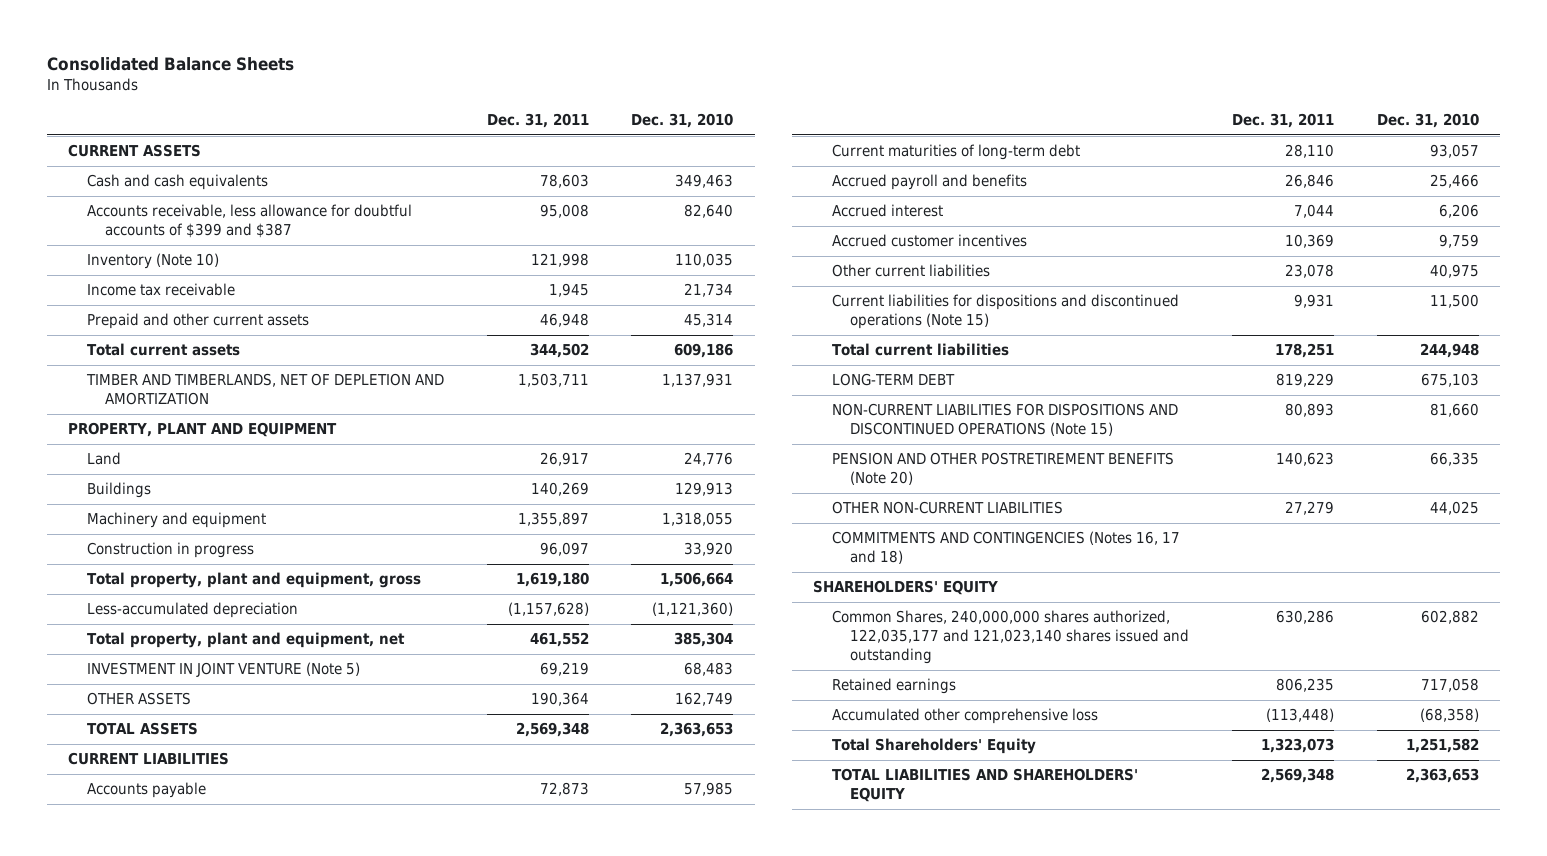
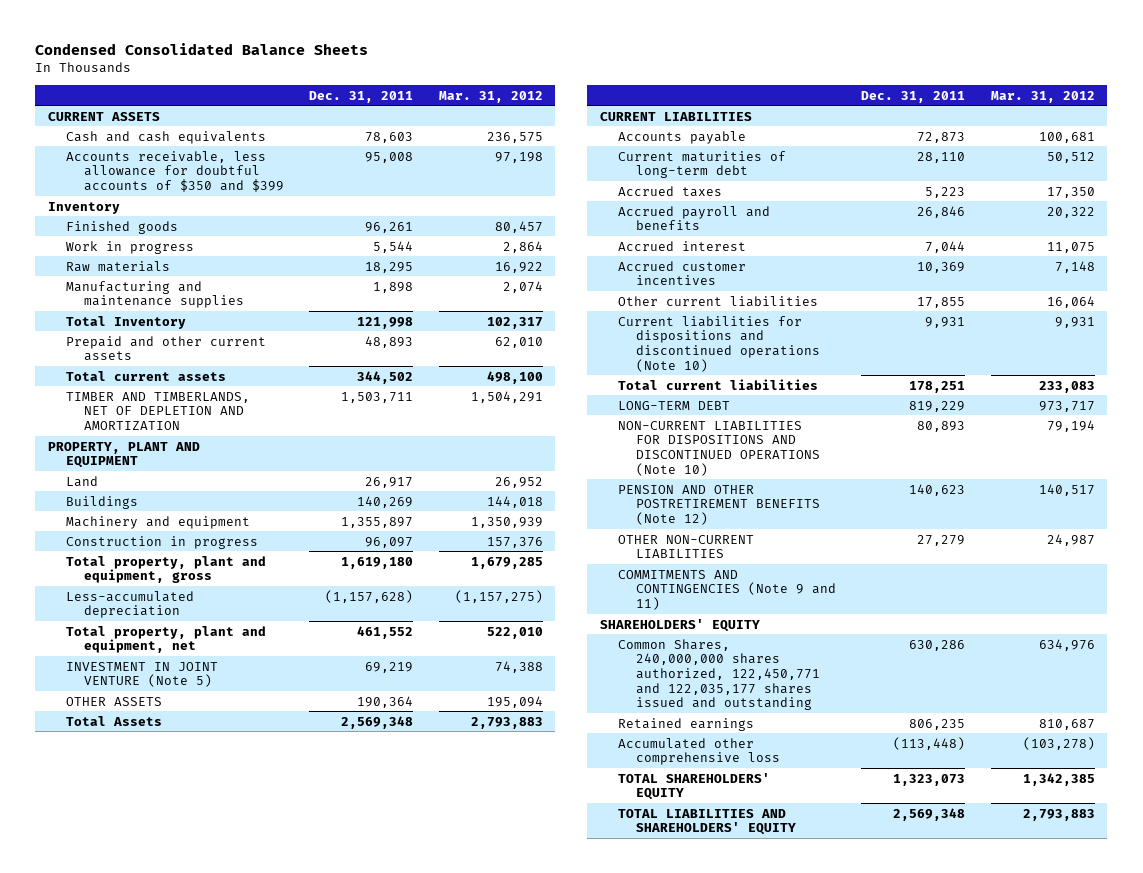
- Consolidated Balance Sheets
+ Condensed Consolidated Balance Sheets
- | Dec. 31, 2011 | Dec. 31, 2010
+ | Dec. 31, 2011 | Mar. 31, 2012
- Accounts receivable, less allowance for doubtful accounts of $399 and $387 | 95,008 | 82,640
- Inventory (Note 10) | 121,998 | 110,035
- Income tax receivable | 1,945 | 21,734
- Prepaid and other current assets | 46,948 | 45,314
+ Accounts receivable, less allowance for doubtful accounts of $350 and $399 | 95,008 | 97,198
+ Inventory
+ Finished goods | 96,261 | 80,457
+ Work in progress | 5,544 | 2,864
+ Raw materials | 18,295 | 16,922
+ Manufacturing and maintenance supplies | 1,898 | 2,074
+ Total Inventory | 121,998 | 102,317
+ Prepaid and other current assets | 48,893 | 62,010
- TOTAL ASSETS | 2,569,348 | 2,363,653
+ Total Assets | 2,569,348 | 2,793,883
+ Accrued taxes | 5,223 | 17,350
- Other current liabilities | 23,078 | 40,975
- Current liabilities for dispositions and discontinued operations (Note 15) | 9,931 | 11,500
+ Other current liabilities | 17,855 | 16,064
+ Current liabilities for dispositions and discontinued operations (Note 10) | 9,931 | 9,931
- NON-CURRENT LIABILITIES FOR DISPOSITIONS AND DISCONTINUED OPERATIONS (Note 15) | 80,893 | 81,660
- PENSION AND OTHER POSTRETIREMENT BENEFITS (Note 20) | 140,623 | 66,335
+ NON-CURRENT LIABILITIES FOR DISPOSITIONS AND DISCONTINUED OPERATIONS (Note 10) | 80,893 | 79,194
+ PENSION AND OTHER POSTRETIREMENT BENEFITS (Note 12) | 140,623 | 140,517
- COMMITMENTS AND CONTINGENCIES (Notes 16, 17 and 18)
+ COMMITMENTS AND CONTINGENCIES (Note 9 and 11)
- Common Shares, 240,000,000 shares authorized, 122,035,177 and 121,023,140 shares issued and outstanding | 630,286 | 602,882
+ Common Shares, 240,000,000 shares authorized, 122,450,771 and 122,035,177 shares issued and outstanding | 630,286 | 634,976
- Total Shareholders' Equity | 1,323,073 | 1,251,582
+ TOTAL SHAREHOLDERS' EQUITY | 1,323,073 | 1,342,385

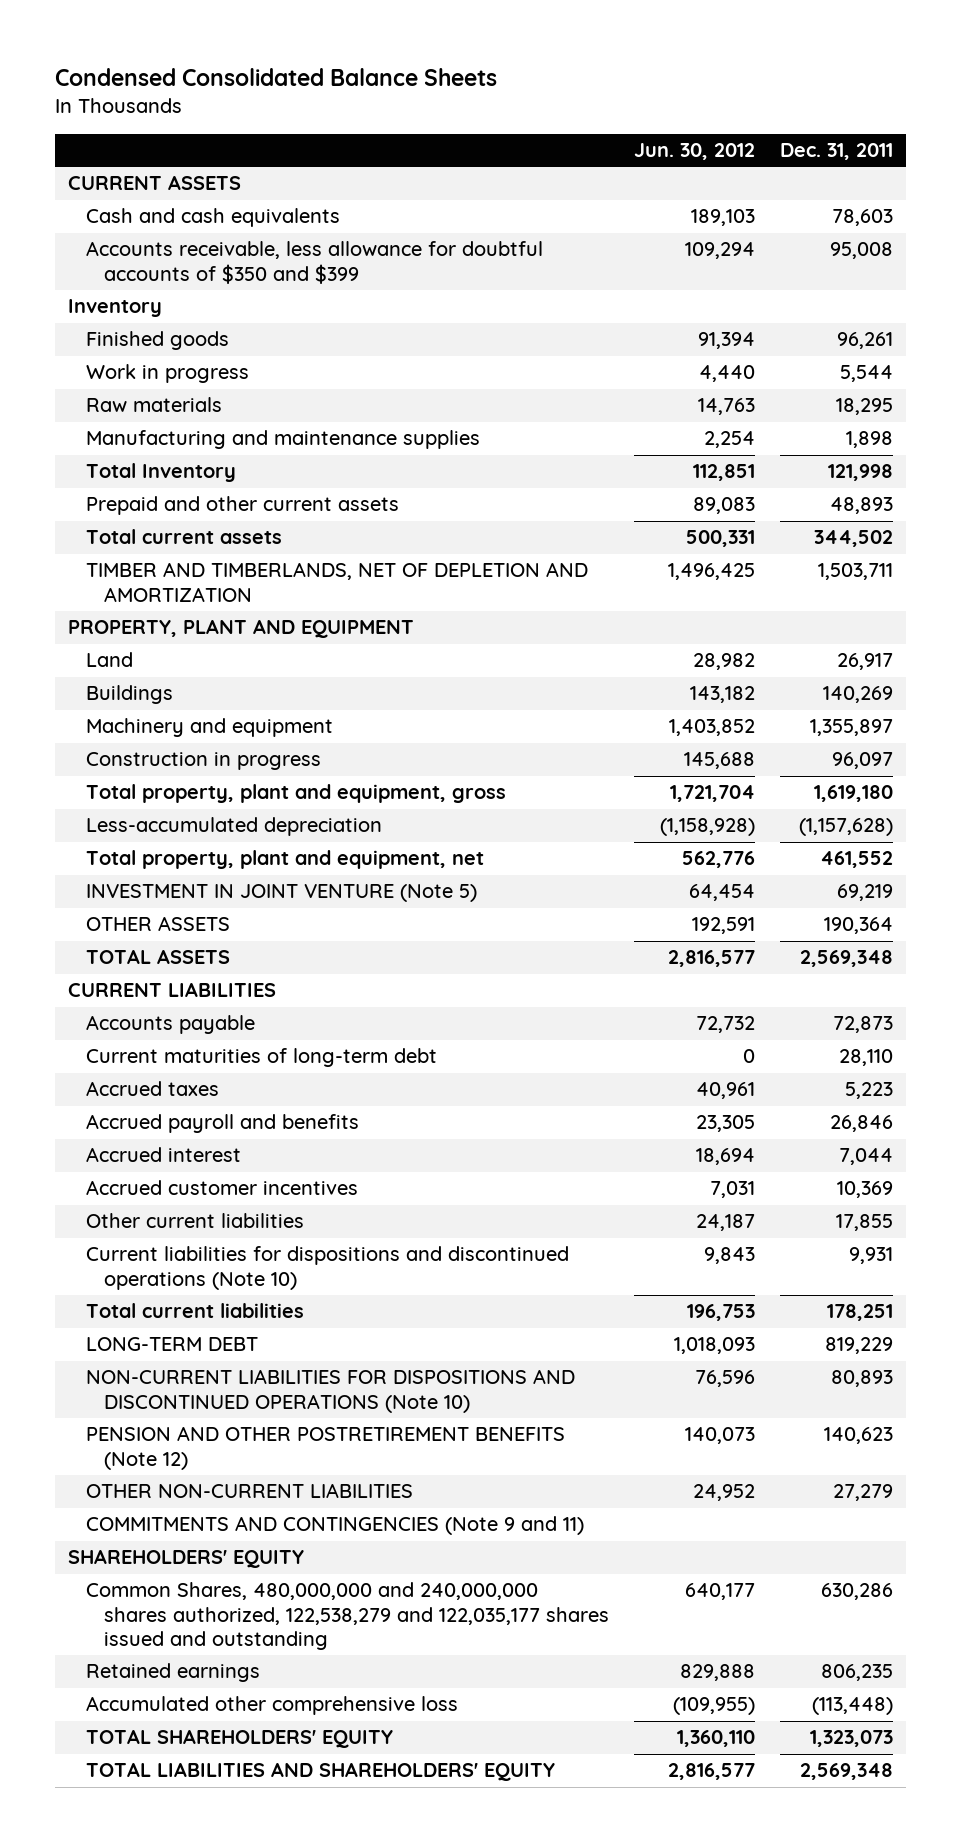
- | Dec. 31, 2011 | Mar. 31, 2012
+ | Jun. 30, 2012 | Dec. 31, 2011
- Total Assets | 2,569,348 | 2,793,883
+ TOTAL ASSETS | 2,816,577 | 2,569,348
- Common Shares, 240,000,000 shares authorized, 122,450,771 and 122,035,177 shares issued and outstanding | 630,286 | 634,976
+ Common Shares, 480,000,000 and 240,000,000 shares authorized, 122,538,279 and 122,035,177 shares issued and outstanding | 640,177 | 630,286

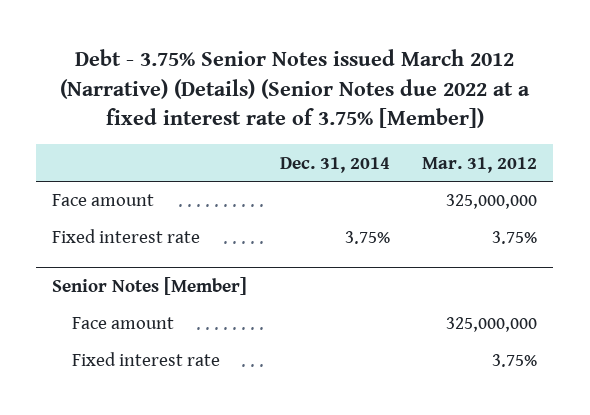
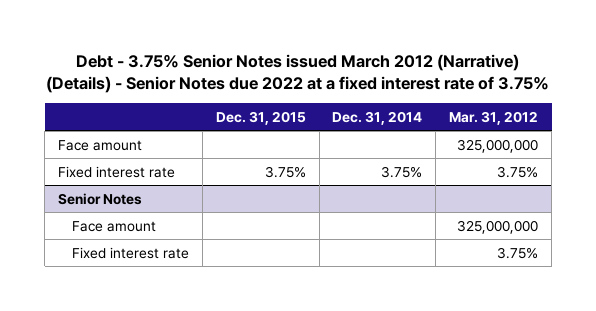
- Debt - 3.75% Senior Notes issued March 2012 (Narrative) (Details) (Senior Notes due 2022 at a fixed interest rate of 3.75% [Member])
+ Debt - 3.75% Senior Notes issued March 2012 (Narrative) (Details) - Senior Notes due 2022 at a fixed interest rate of 3.75%
- | Dec. 31, 2014 | Mar. 31, 2012
+ | Dec. 31, 2015 | Dec. 31, 2014 | Mar. 31, 2012
- Senior Notes [Member]
+ Senior Notes

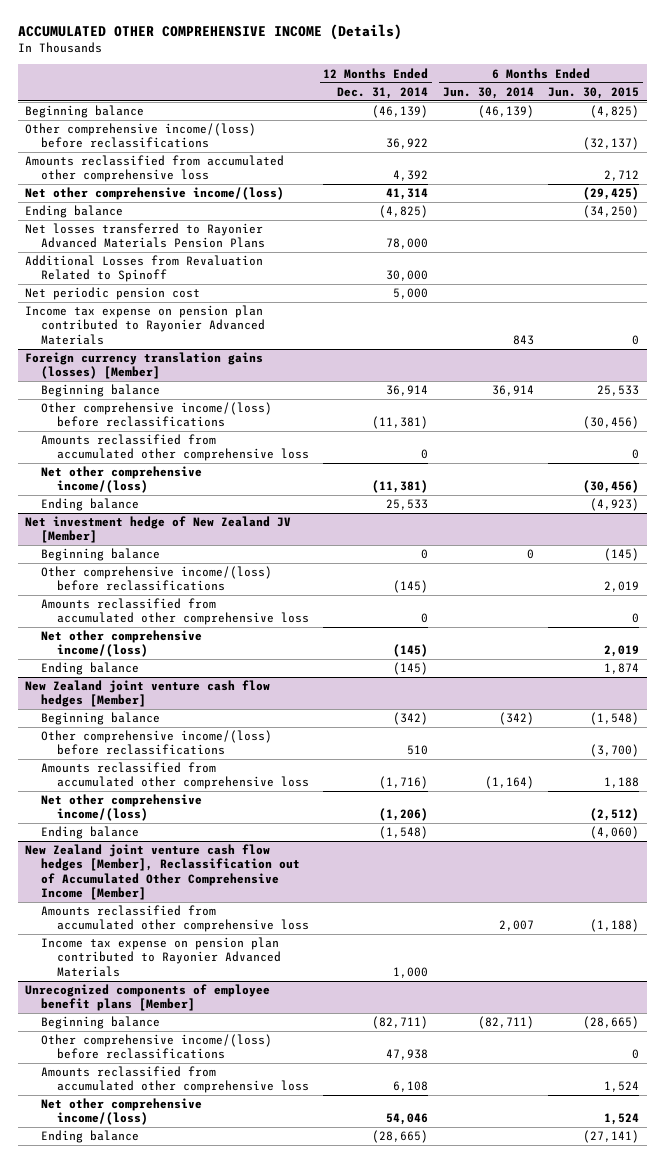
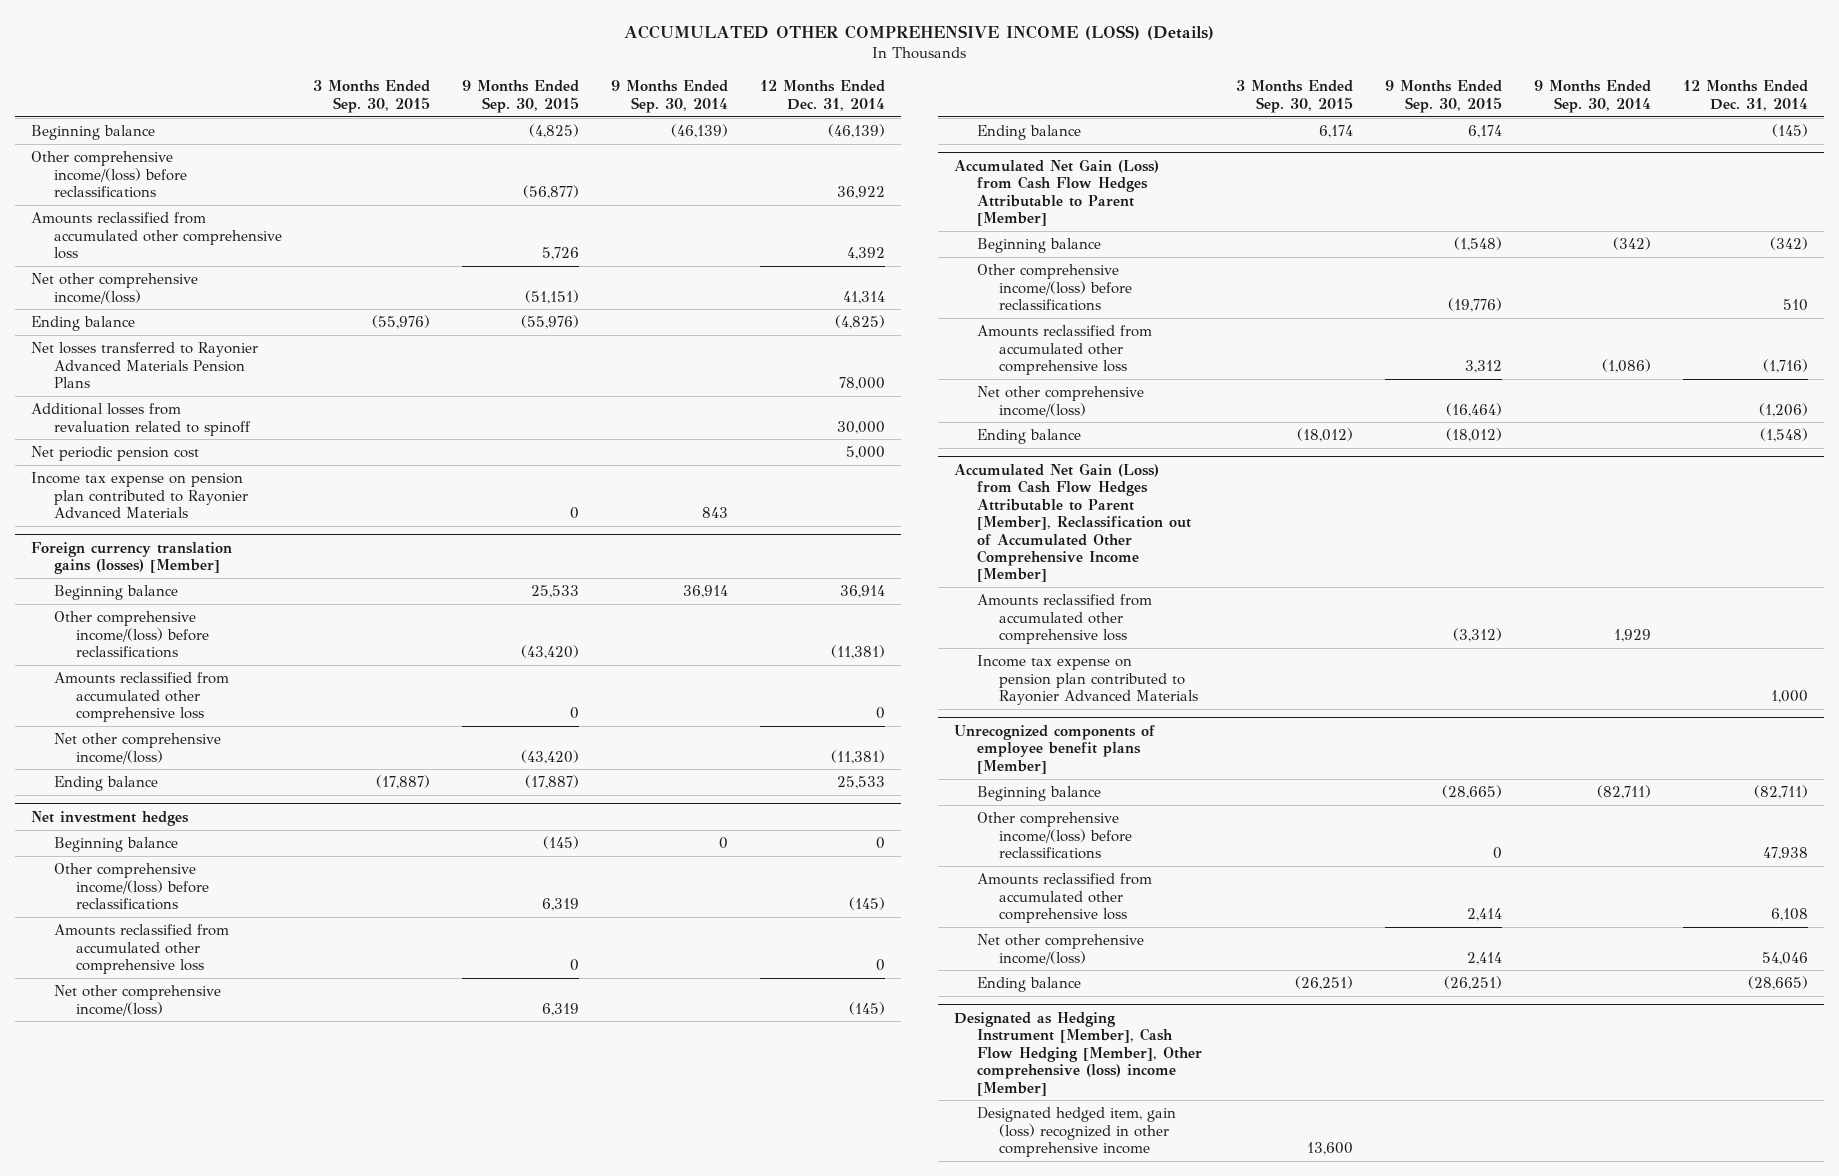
- ACCUMULATED OTHER COMPREHENSIVE INCOME (Details)
+ ACCUMULATED OTHER COMPREHENSIVE INCOME (LOSS) (Details)
- | 12 Months Ended Dec. 31, 2014 | 6 Months Ended Jun. 30, 2014 | 6 Months Ended Jun. 30, 2015
+ | 3 Months Ended Sep. 30, 2015 | 9 Months Ended Sep. 30, 2015 | 9 Months Ended Sep. 30, 2014 | 12 Months Ended Dec. 31, 2014
- Additional Losses from Revaluation Related to Spinoff | 30,000 | |
+ Additional losses from revaluation related to spinoff | | | | 30,000
- Net investment hedge of New Zealand JV [Member]
+ Net investment hedges
- New Zealand joint venture cash flow hedges [Member]
+ Accumulated Net Gain (Loss) from Cash Flow Hedges Attributable to Parent [Member]
- New Zealand joint venture cash flow hedges [Member], Reclassification out of Accumulated Other Comprehensive Income [Member]
+ Accumulated Net Gain (Loss) from Cash Flow Hedges Attributable to Parent [Member], Reclassification out of Accumulated Other Comprehensive Income [Member]
+ Designated as Hedging Instrument [Member], Cash Flow Hedging [Member], Other comprehensive (loss) income [Member]
+ Designated hedged item, gain (loss) recognized in other comprehensive income | 13,600 | | |

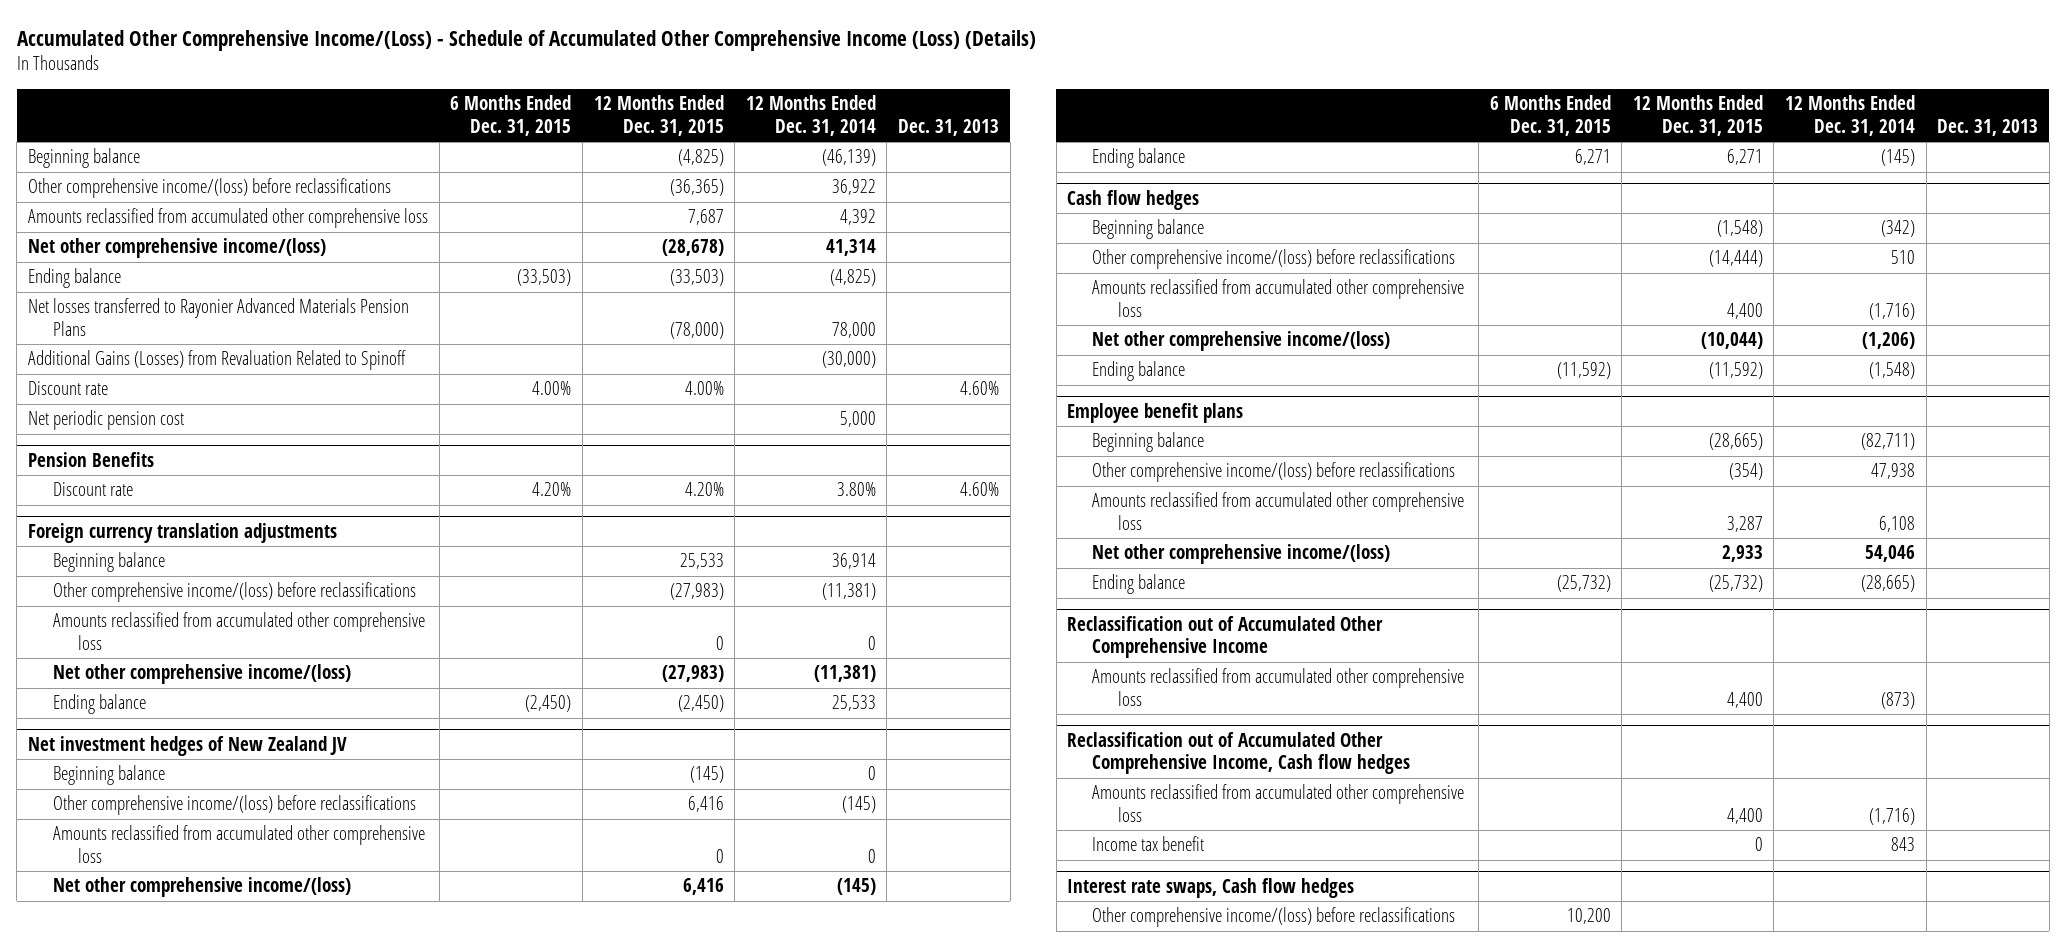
- ACCUMULATED OTHER COMPREHENSIVE INCOME (LOSS) (Details)
+ Accumulated Other Comprehensive Income/(Loss) - Schedule of Accumulated Other Comprehensive Income (Loss) (Details)
- | 3 Months Ended Sep. 30, 2015 | 9 Months Ended Sep. 30, 2015 | 9 Months Ended Sep. 30, 2014 | 12 Months Ended Dec. 31, 2014
+ | 6 Months Ended Dec. 31, 2015 | 12 Months Ended Dec. 31, 2015 | 12 Months Ended Dec. 31, 2014 | Dec. 31, 2013
- Additional losses from revaluation related to spinoff | | | | 30,000
+ Additional Gains (Losses) from Revaluation Related to Spinoff | | | (30,000) |
+ Discount rate | 4.00% | 4.00% | | 4.60%
- Income tax expense on pension plan contributed to Rayonier Advanced Materials | | 0 | 843 |
- Foreign currency translation gains (losses) [Member]
+ Pension Benefits
+ Discount rate | 4.20% | 4.20% | 3.80% | 4.60%
+ Foreign currency translation adjustments
- Net investment hedges
+ Net investment hedges of New Zealand JV
- Accumulated Net Gain (Loss) from Cash Flow Hedges Attributable to Parent [Member]
+ Cash flow hedges
- Accumulated Net Gain (Loss) from Cash Flow Hedges Attributable to Parent [Member], Reclassification out of Accumulated Other Comprehensive Income [Member]
- Amounts reclassified from accumulated other comprehensive loss | | (3,312) | 1,929 |
- Income tax expense on pension plan contributed to Rayonier Advanced Materials | | | | 1,000
- Unrecognized components of employee benefit plans [Member]
+ Employee benefit plans
- Designated as Hedging Instrument [Member], Cash Flow Hedging [Member], Other comprehensive (loss) income [Member]
- Designated hedged item, gain (loss) recognized in other comprehensive income | 13,600 | | |
+ Reclassification out of Accumulated Other Comprehensive Income
+ Amounts reclassified from accumulated other comprehensive loss | | 4,400 | (873) |
+ Reclassification out of Accumulated Other Comprehensive Income, Cash flow hedges
+ Amounts reclassified from accumulated other comprehensive loss | | 4,400 | (1,716) |
+ Income tax benefit | | 0 | 843 |
+ Interest rate swaps, Cash flow hedges
+ Other comprehensive income/(loss) before reclassifications | 10,200 | | |

